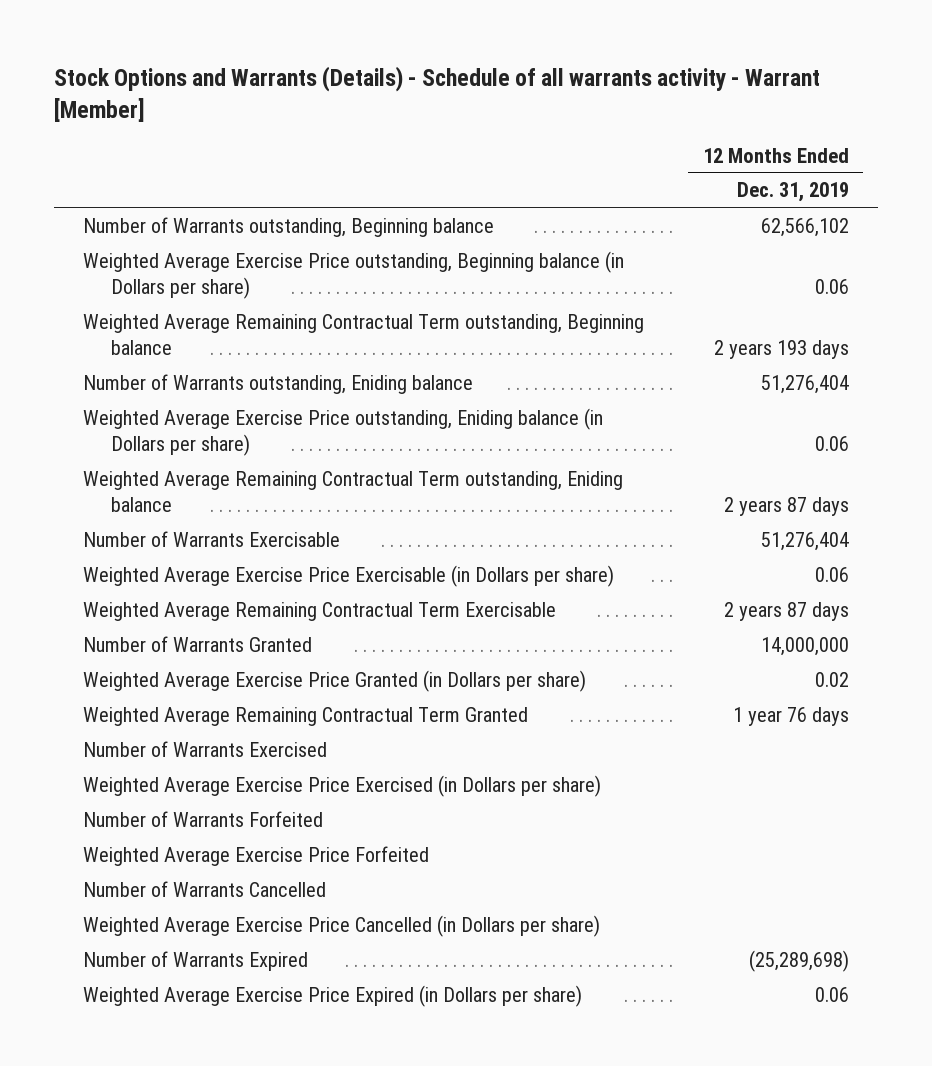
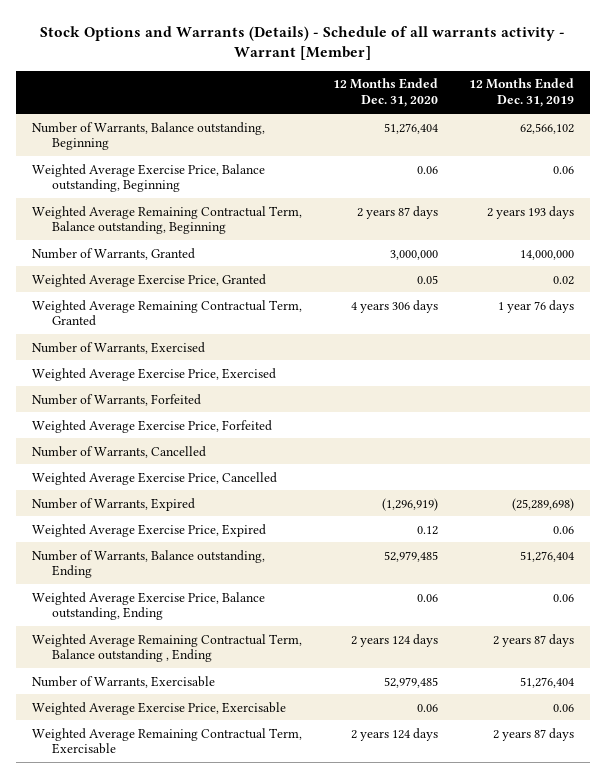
- | 12 Months Ended Dec. 31, 2019
+ | 12 Months Ended Dec. 31, 2020 | 12 Months Ended Dec. 31, 2019
- Number of Warrants outstanding, Beginning balance | 62,566,102
- Weighted Average Exercise Price outstanding, Beginning balance (in Dollars per share) | 0.06
- Weighted Average Remaining Contractual Term outstanding, Beginning balance | 2 years 193 days
- Number of Warrants outstanding, Eniding balance | 51,276,404
- Weighted Average Exercise Price outstanding, Eniding balance (in Dollars per share) | 0.06
- Weighted Average Remaining Contractual Term outstanding, Eniding balance | 2 years 87 days
- Number of Warrants Exercisable | 51,276,404
- Weighted Average Exercise Price Exercisable (in Dollars per share) | 0.06
- Weighted Average Remaining Contractual Term Exercisable | 2 years 87 days
- Number of Warrants Granted | 14,000,000
- Weighted Average Exercise Price Granted (in Dollars per share) | 0.02
- Weighted Average Remaining Contractual Term Granted | 1 year 76 days
- Number of Warrants Exercised
- Weighted Average Exercise Price Exercised (in Dollars per share)
- Number of Warrants Forfeited
- Weighted Average Exercise Price Forfeited
- Number of Warrants Cancelled
- Weighted Average Exercise Price Cancelled (in Dollars per share)
- Number of Warrants Expired | (25,289,698)
- Weighted Average Exercise Price Expired (in Dollars per share) | 0.06
+ Number of Warrants, Balance outstanding, Beginning | 51,276,404 | 62,566,102
+ Weighted Average Exercise Price, Balance outstanding, Beginning | 0.06 | 0.06
+ Weighted Average Remaining Contractual Term, Balance outstanding, Beginning | 2 years 87 days | 2 years 193 days
+ Number of Warrants, Granted | 3,000,000 | 14,000,000
+ Weighted Average Exercise Price, Granted | 0.05 | 0.02
+ Weighted Average Remaining Contractual Term, Granted | 4 years 306 days | 1 year 76 days
+ Number of Warrants, Exercised
+ Weighted Average Exercise Price, Exercised
+ Number of Warrants, Forfeited
+ Weighted Average Exercise Price, Forfeited
+ Number of Warrants, Cancelled
+ Weighted Average Exercise Price, Cancelled
+ Number of Warrants, Expired | (1,296,919) | (25,289,698)
+ Weighted Average Exercise Price, Expired | 0.12 | 0.06
+ Number of Warrants, Balance outstanding, Ending | 52,979,485 | 51,276,404
+ Weighted Average Exercise Price, Balance outstanding, Ending | 0.06 | 0.06
+ Weighted Average Remaining Contractual Term, Balance outstanding , Ending | 2 years 124 days | 2 years 87 days
+ Number of Warrants, Exercisable | 52,979,485 | 51,276,404
+ Weighted Average Exercise Price, Exercisable | 0.06 | 0.06
+ Weighted Average Remaining Contractual Term, Exercisable | 2 years 124 days | 2 years 87 days

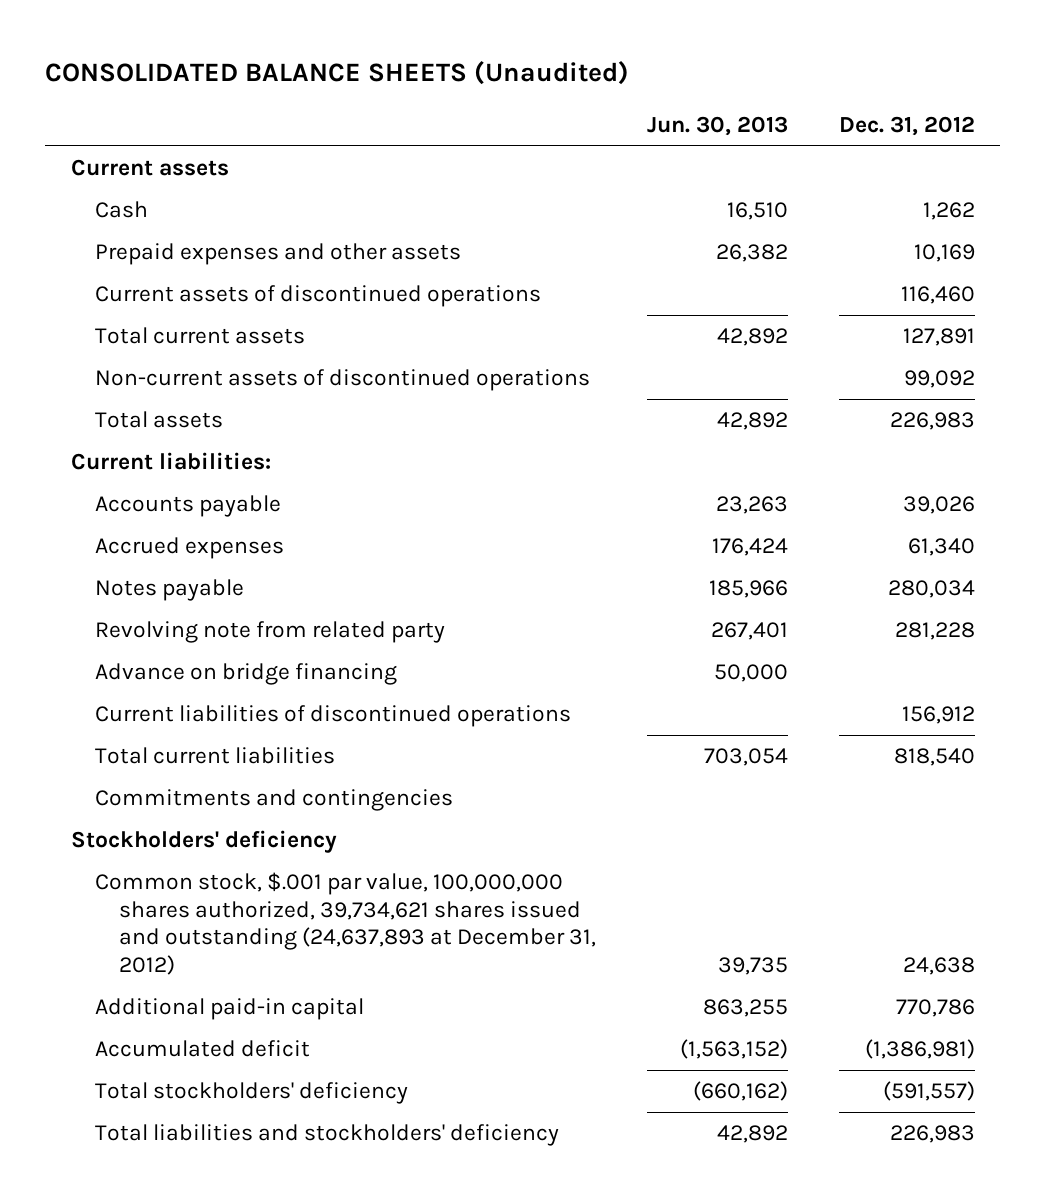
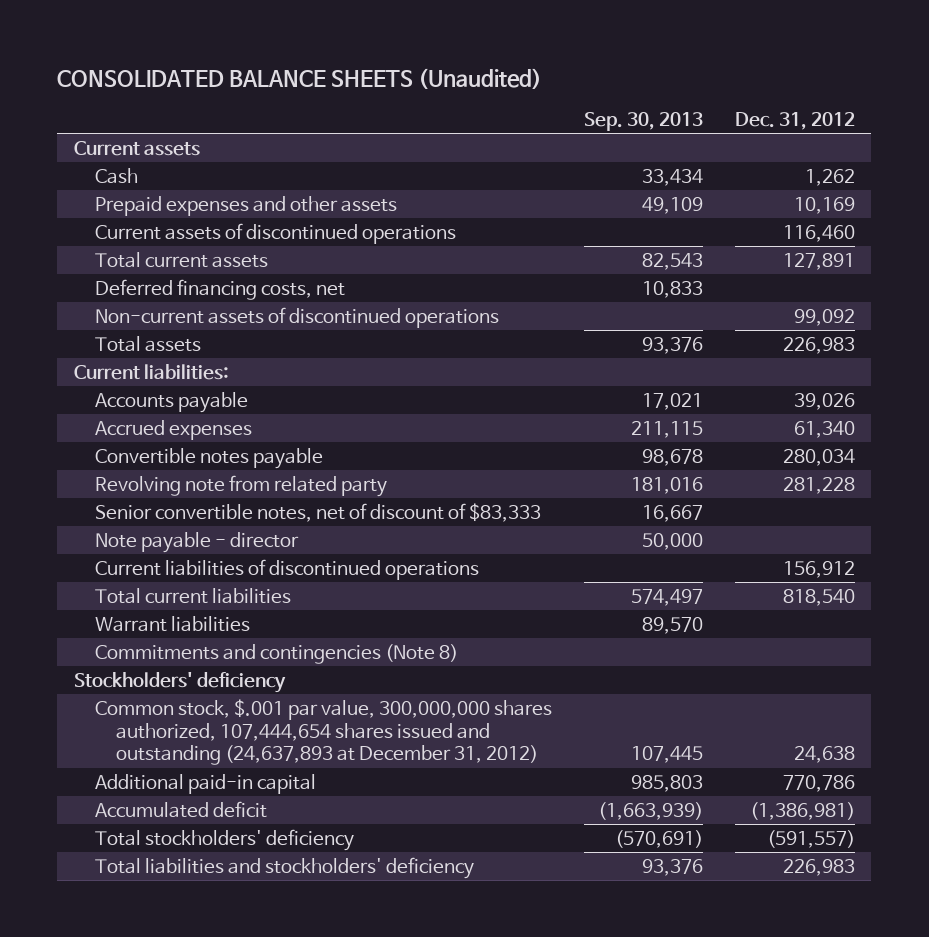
- | Jun. 30, 2013 | Dec. 31, 2012
+ | Sep. 30, 2013 | Dec. 31, 2012
+ Deferred financing costs, net | 10,833 |
- Notes payable | 185,966 | 280,034
+ Convertible notes payable | 98,678 | 280,034
- Advance on bridge financing | 50,000 |
+ Senior convertible notes, net of discount of $83,333 | 16,667 |
+ Note payable - director | 50,000 |
- Commitments and contingencies
+ Warrant liabilities | 89,570 |
+ Commitments and contingencies (Note 8)
- Common stock, $.001 par value, 100,000,000 shares authorized, 39,734,621 shares issued and outstanding (24,637,893 at December 31, 2012) | 39,735 | 24,638
+ Common stock, $.001 par value, 300,000,000 shares authorized, 107,444,654 shares issued and outstanding (24,637,893 at December 31, 2012) | 107,445 | 24,638

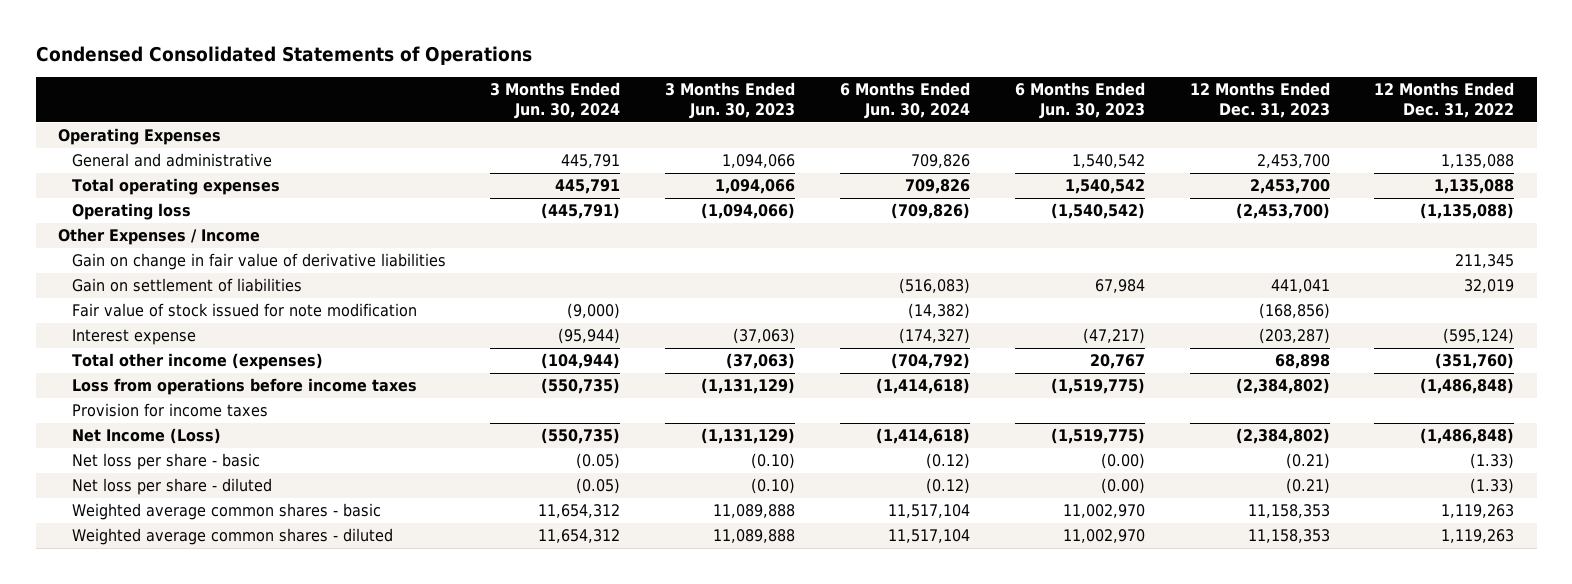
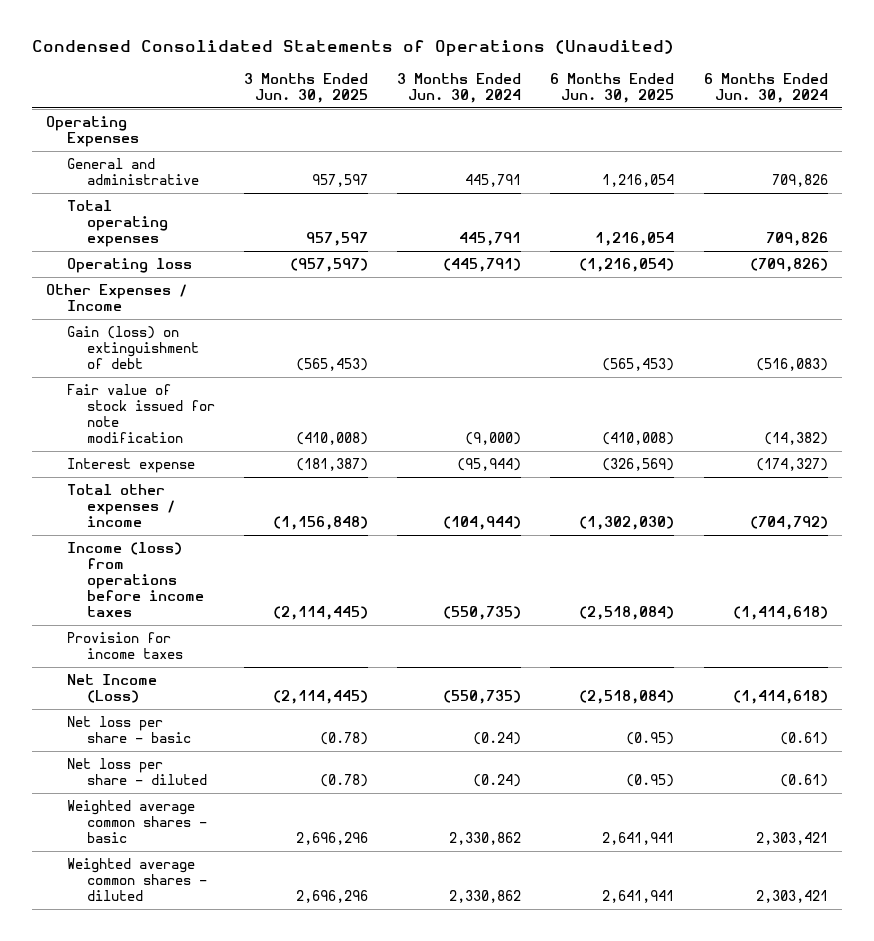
- Condensed Consolidated Statements of Operations
+ Condensed Consolidated Statements of Operations (Unaudited)
- | 3 Months Ended Jun. 30, 2024 | 3 Months Ended Jun. 30, 2023 | 6 Months Ended Jun. 30, 2024 | 6 Months Ended Jun. 30, 2023 | 12 Months Ended Dec. 31, 2023 | 12 Months Ended Dec. 31, 2022
+ | 3 Months Ended Jun. 30, 2025 | 3 Months Ended Jun. 30, 2024 | 6 Months Ended Jun. 30, 2025 | 6 Months Ended Jun. 30, 2024
- Gain on change in fair value of derivative liabilities | | | | | | 211,345
- Gain on settlement of liabilities | | | (516,083) | 67,984 | 441,041 | 32,019
+ Gain (loss) on extinguishment of debt | (565,453) | | (565,453) | (516,083)
- Total other income (expenses) | (104,944) | (37,063) | (704,792) | 20,767 | 68,898 | (351,760)
- Loss from operations before income taxes | (550,735) | (1,131,129) | (1,414,618) | (1,519,775) | (2,384,802) | (1,486,848)
+ Total other expenses / income | (1,156,848) | (104,944) | (1,302,030) | (704,792)
+ Income (loss) from operations before income taxes | (2,114,445) | (550,735) | (2,518,084) | (1,414,618)
- Net loss per share - basic | (0.05) | (0.10) | (0.12) | (0.00) | (0.21) | (1.33)
- Net loss per share - diluted | (0.05) | (0.10) | (0.12) | (0.00) | (0.21) | (1.33)
- Weighted average common shares - basic | 11,654,312 | 11,089,888 | 11,517,104 | 11,002,970 | 11,158,353 | 1,119,263
- Weighted average common shares - diluted | 11,654,312 | 11,089,888 | 11,517,104 | 11,002,970 | 11,158,353 | 1,119,263
+ Net loss per share - basic | (0.78) | (0.24) | (0.95) | (0.61)
+ Net loss per share - diluted | (0.78) | (0.24) | (0.95) | (0.61)
+ Weighted average common shares - basic | 2,696,296 | 2,330,862 | 2,641,941 | 2,303,421
+ Weighted average common shares - diluted | 2,696,296 | 2,330,862 | 2,641,941 | 2,303,421

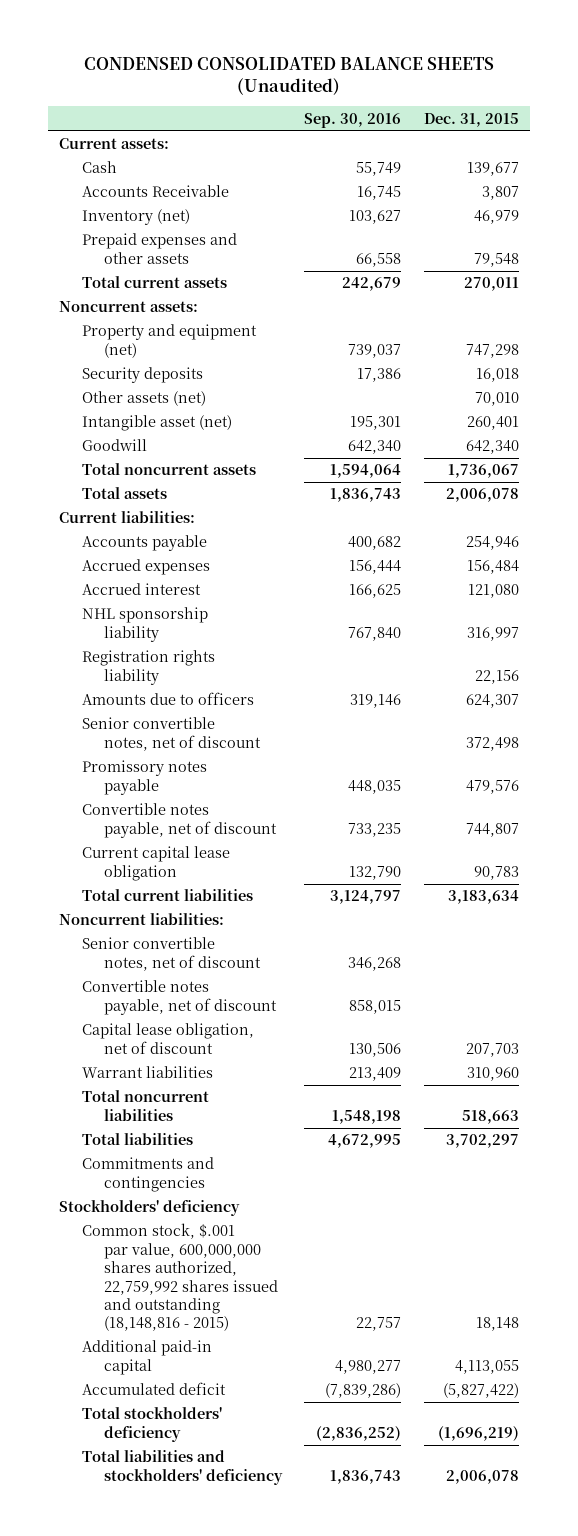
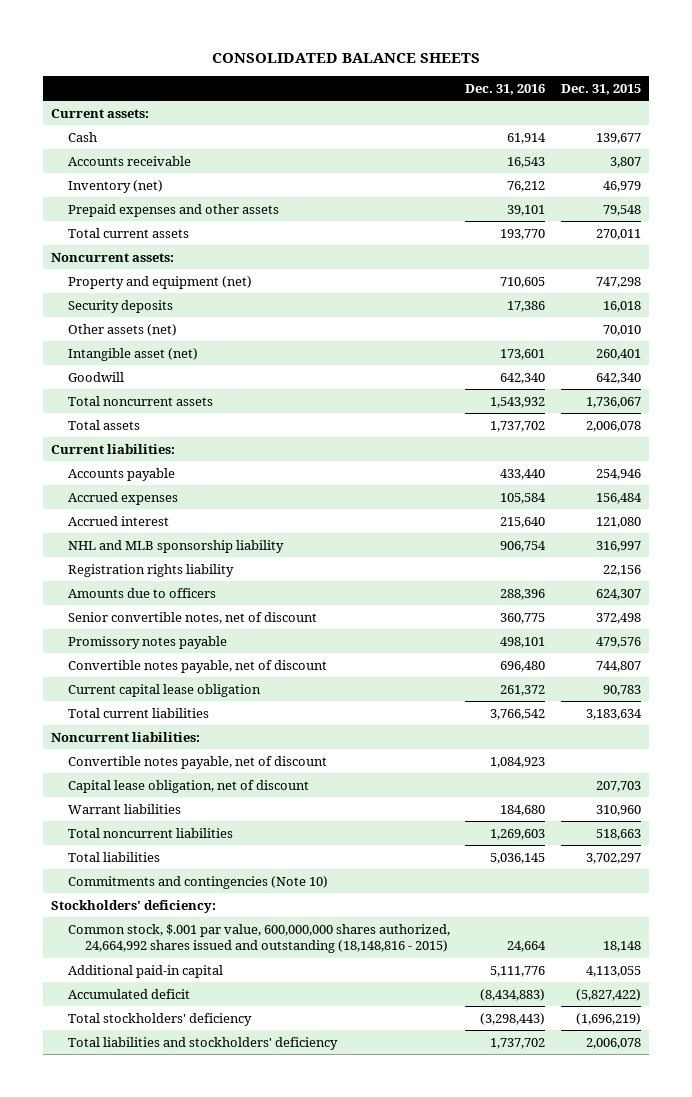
- CONDENSED CONSOLIDATED BALANCE SHEETS (Unaudited)
+ CONSOLIDATED BALANCE SHEETS
- | Sep. 30, 2016 | Dec. 31, 2015
+ | Dec. 31, 2016 | Dec. 31, 2015
- Accounts Receivable | 16,745 | 3,807
+ Accounts receivable | 16,543 | 3,807
- NHL sponsorship liability | 767,840 | 316,997
+ NHL and MLB sponsorship liability | 906,754 | 316,997
- Senior convertible notes, net of discount | 346,268 |
- Commitments and contingencies
- Stockholders' deficiency
- Common stock, $.001 par value, 600,000,000 shares authorized, 22,759,992 shares issued and outstanding (18,148,816 - 2015) | 22,757 | 18,148
+ Commitments and contingencies (Note 10)
+ Stockholders' deficiency:
+ Common stock, $.001 par value, 600,000,000 shares authorized, 24,664,992 shares issued and outstanding (18,148,816 - 2015) | 24,664 | 18,148

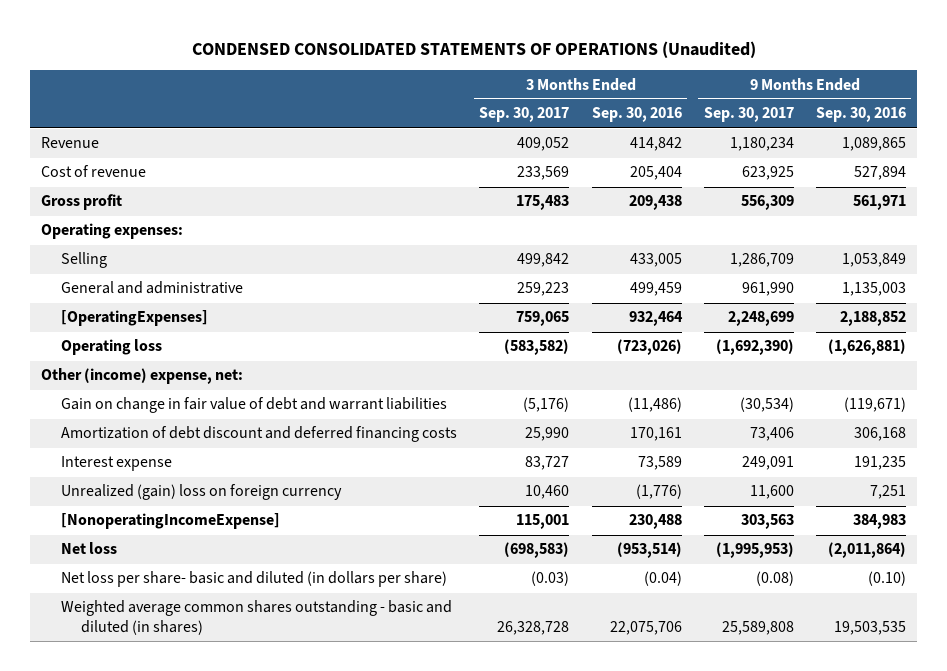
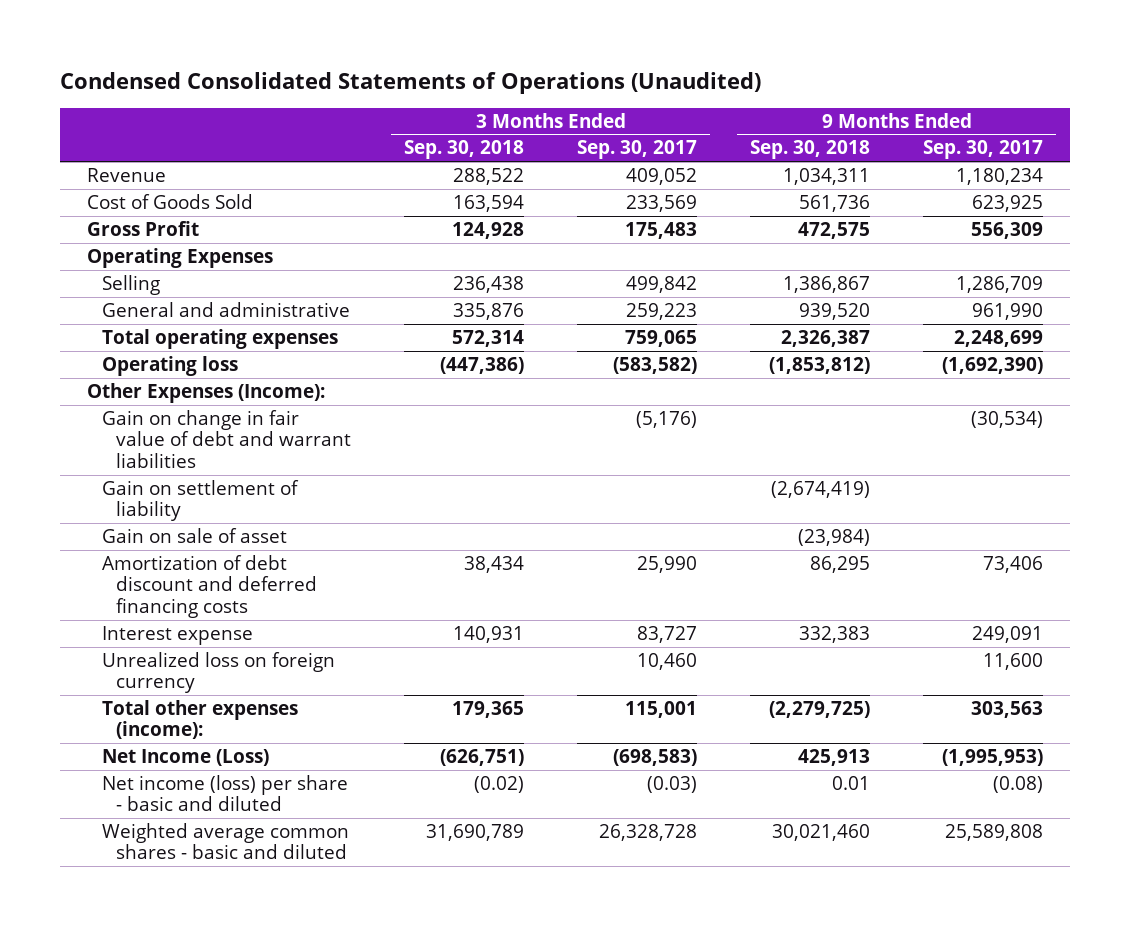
- CONDENSED CONSOLIDATED STATEMENTS OF OPERATIONS (Unaudited)
+ Condensed Consolidated Statements of Operations (Unaudited)
- | 3 Months Ended Sep. 30, 2017 | 3 Months Ended Sep. 30, 2016 | 9 Months Ended Sep. 30, 2017 | 9 Months Ended Sep. 30, 2016
+ | 3 Months Ended Sep. 30, 2018 | 3 Months Ended Sep. 30, 2017 | 9 Months Ended Sep. 30, 2018 | 9 Months Ended Sep. 30, 2017
- Cost of revenue | 233,569 | 205,404 | 623,925 | 527,894
- Gross profit | 175,483 | 209,438 | 556,309 | 561,971
- Operating expenses:
+ Cost of Goods Sold | 163,594 | 233,569 | 561,736 | 623,925
+ Gross Profit | 124,928 | 175,483 | 472,575 | 556,309
+ Operating Expenses
- [OperatingExpenses] | 759,065 | 932,464 | 2,248,699 | 2,188,852
+ Total operating expenses | 572,314 | 759,065 | 2,326,387 | 2,248,699
- Other (income) expense, net:
+ Other Expenses (Income):
+ Gain on settlement of liability | | | (2,674,419) |
+ Gain on sale of asset | | | (23,984) |
- Unrealized (gain) loss on foreign currency | 10,460 | (1,776) | 11,600 | 7,251
- [NonoperatingIncomeExpense] | 115,001 | 230,488 | 303,563 | 384,983
- Net loss | (698,583) | (953,514) | (1,995,953) | (2,011,864)
- Net loss per share- basic and diluted (in dollars per share) | (0.03) | (0.04) | (0.08) | (0.10)
- Weighted average common shares outstanding - basic and diluted (in shares) | 26,328,728 | 22,075,706 | 25,589,808 | 19,503,535
+ Unrealized loss on foreign currency | | 10,460 | | 11,600
+ Total other expenses (income): | 179,365 | 115,001 | (2,279,725) | 303,563
+ Net Income (Loss) | (626,751) | (698,583) | 425,913 | (1,995,953)
+ Net income (loss) per share - basic and diluted | (0.02) | (0.03) | 0.01 | (0.08)
+ Weighted average common shares - basic and diluted | 31,690,789 | 26,328,728 | 30,021,460 | 25,589,808

